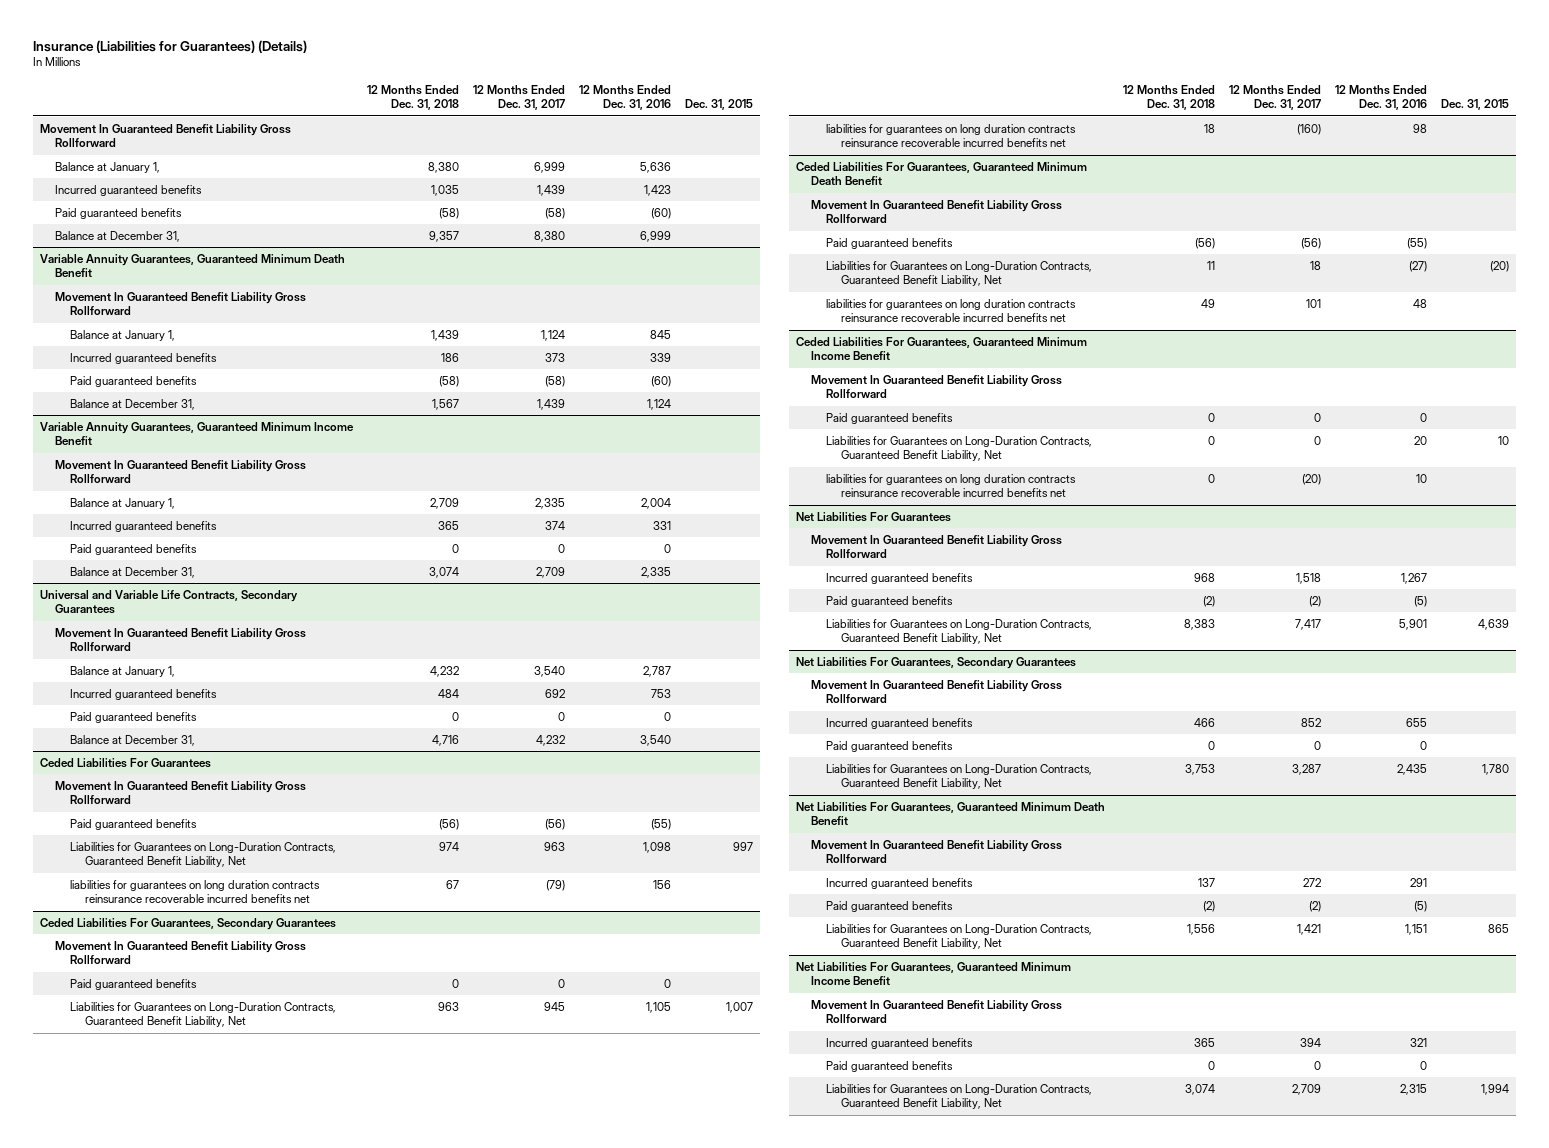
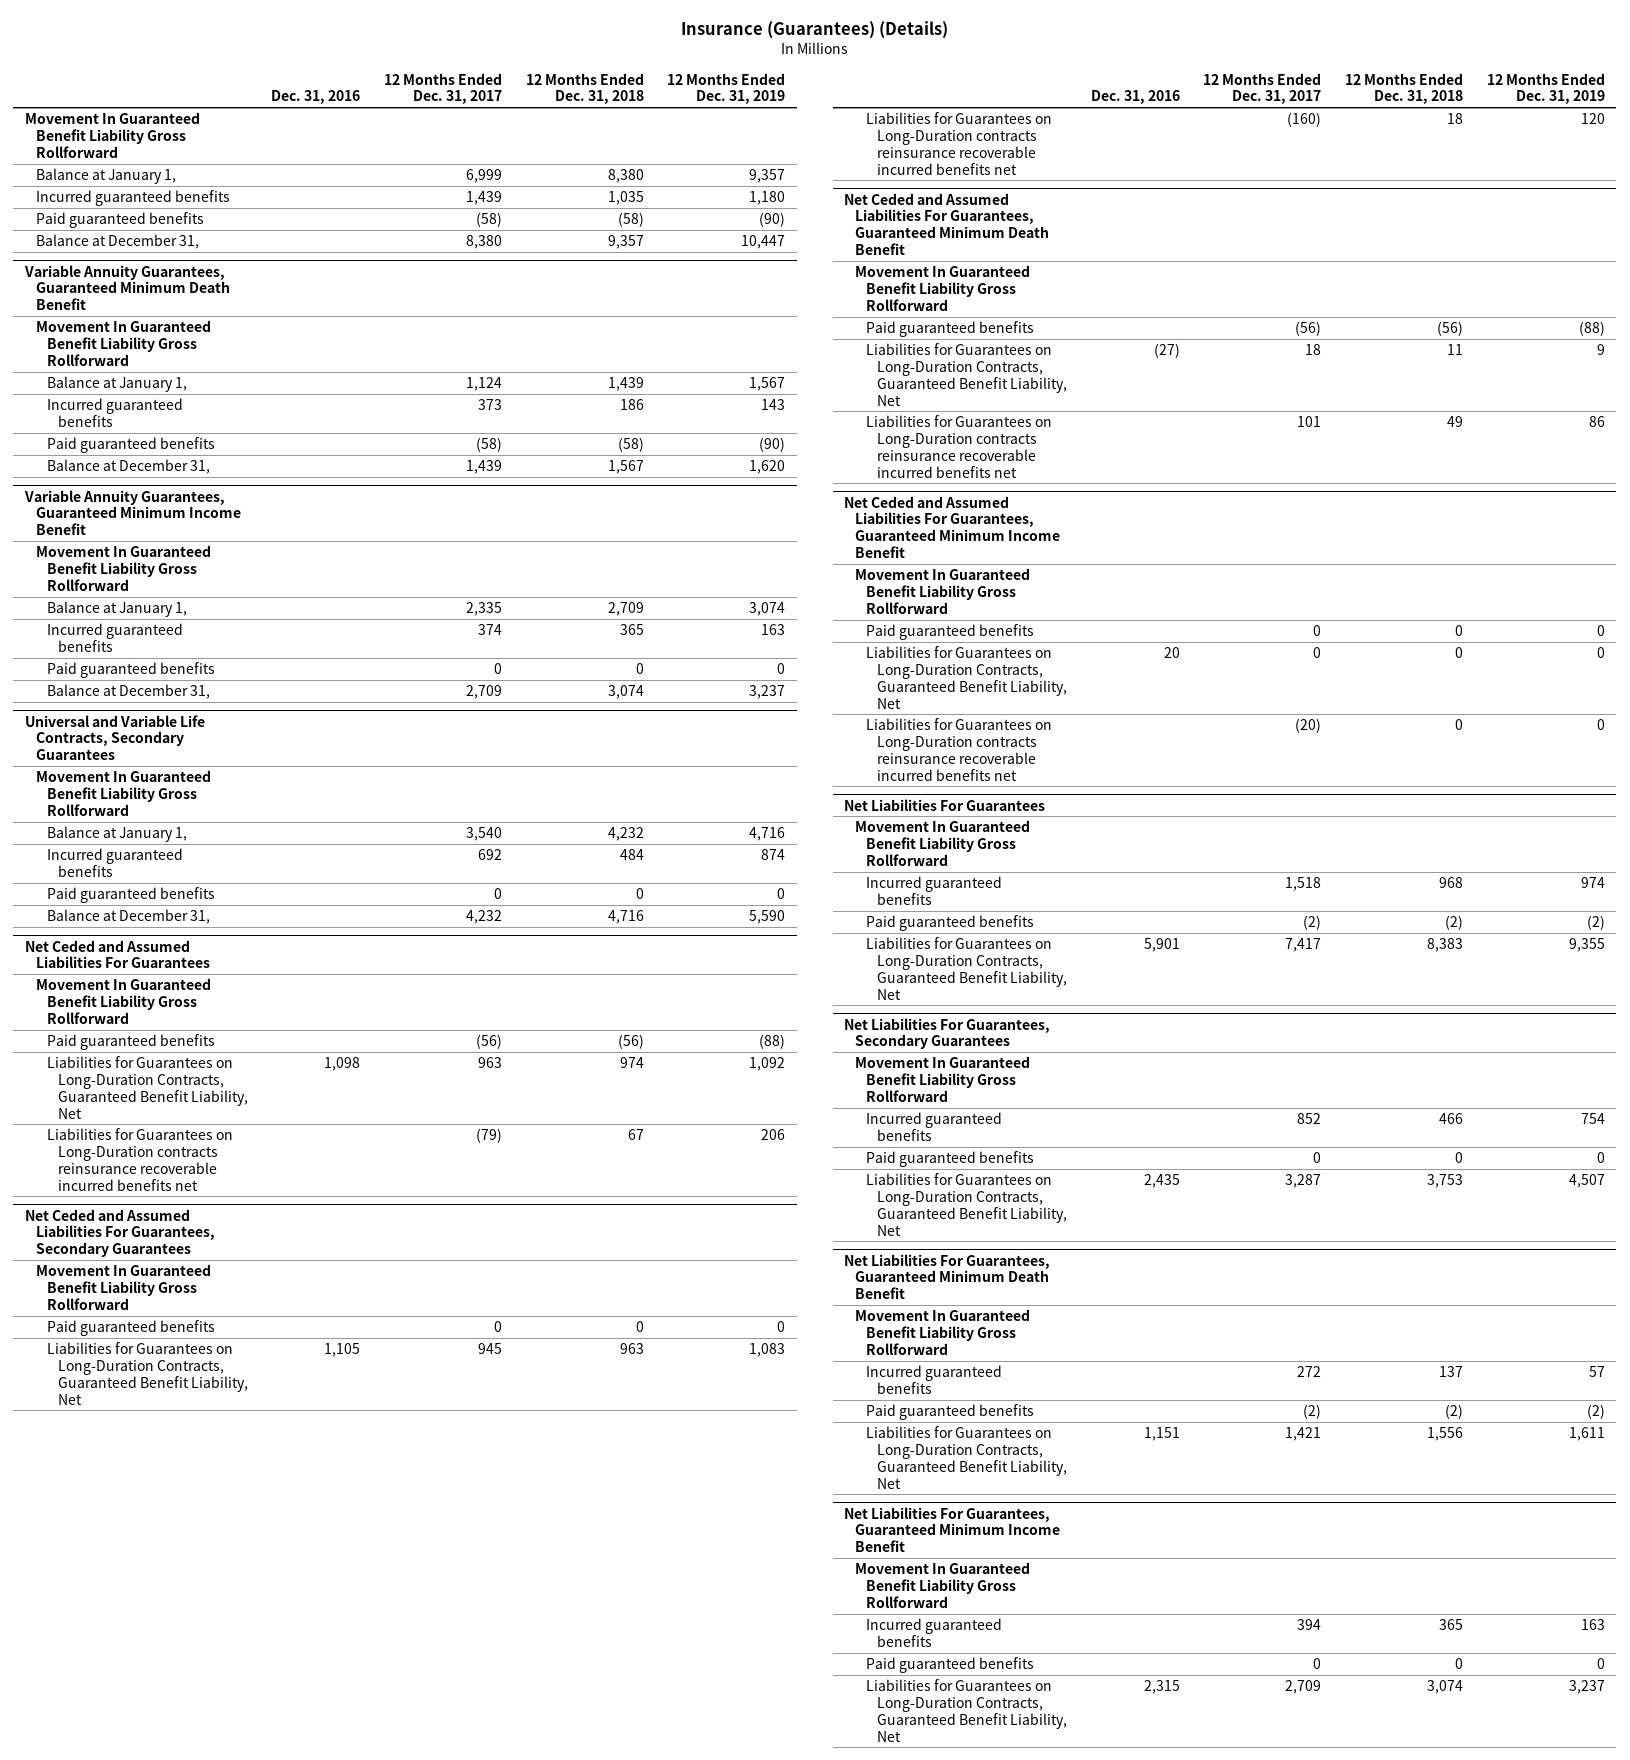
- Insurance (Liabilities for Guarantees) (Details)
+ Insurance (Guarantees) (Details)
- | 12 Months Ended Dec. 31, 2018 | 12 Months Ended Dec. 31, 2017 | 12 Months Ended Dec. 31, 2016 | Dec. 31, 2015
+ | Dec. 31, 2016 | 12 Months Ended Dec. 31, 2017 | 12 Months Ended Dec. 31, 2018 | 12 Months Ended Dec. 31, 2019
- Ceded Liabilities For Guarantees
+ Net Ceded and Assumed Liabilities For Guarantees
- liabilities for guarantees on long duration contracts reinsurance recoverable incurred benefits net | 67 | (79) | 156 |
- Ceded Liabilities For Guarantees, Secondary Guarantees
+ Liabilities for Guarantees on Long-Duration contracts reinsurance recoverable incurred benefits net | | (79) | 67 | 206
+ Net Ceded and Assumed Liabilities For Guarantees, Secondary Guarantees
- liabilities for guarantees on long duration contracts reinsurance recoverable incurred benefits net | 18 | (160) | 98 |
- Ceded Liabilities For Guarantees, Guaranteed Minimum Death Benefit
+ Liabilities for Guarantees on Long-Duration contracts reinsurance recoverable incurred benefits net | | (160) | 18 | 120
+ Net Ceded and Assumed Liabilities For Guarantees, Guaranteed Minimum Death Benefit
- liabilities for guarantees on long duration contracts reinsurance recoverable incurred benefits net | 49 | 101 | 48 |
- Ceded Liabilities For Guarantees, Guaranteed Minimum Income Benefit
+ Liabilities for Guarantees on Long-Duration contracts reinsurance recoverable incurred benefits net | | 101 | 49 | 86
+ Net Ceded and Assumed Liabilities For Guarantees, Guaranteed Minimum Income Benefit
- liabilities for guarantees on long duration contracts reinsurance recoverable incurred benefits net | 0 | (20) | 10 |
+ Liabilities for Guarantees on Long-Duration contracts reinsurance recoverable incurred benefits net | | (20) | 0 | 0

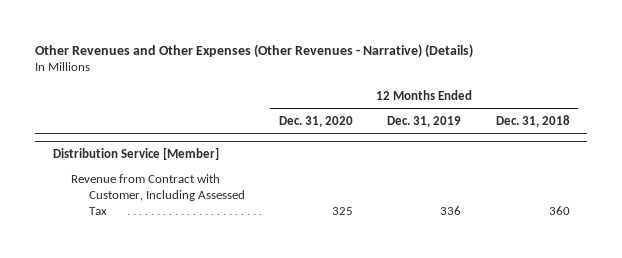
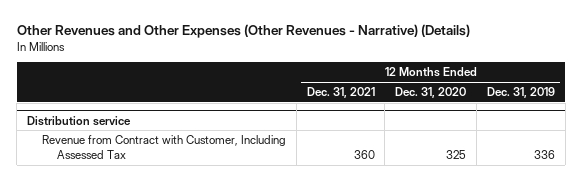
- | 12 Months Ended Dec. 31, 2020 | 12 Months Ended Dec. 31, 2019 | 12 Months Ended Dec. 31, 2018
+ | 12 Months Ended Dec. 31, 2021 | 12 Months Ended Dec. 31, 2020 | 12 Months Ended Dec. 31, 2019
- Distribution Service [Member]
+ Distribution service

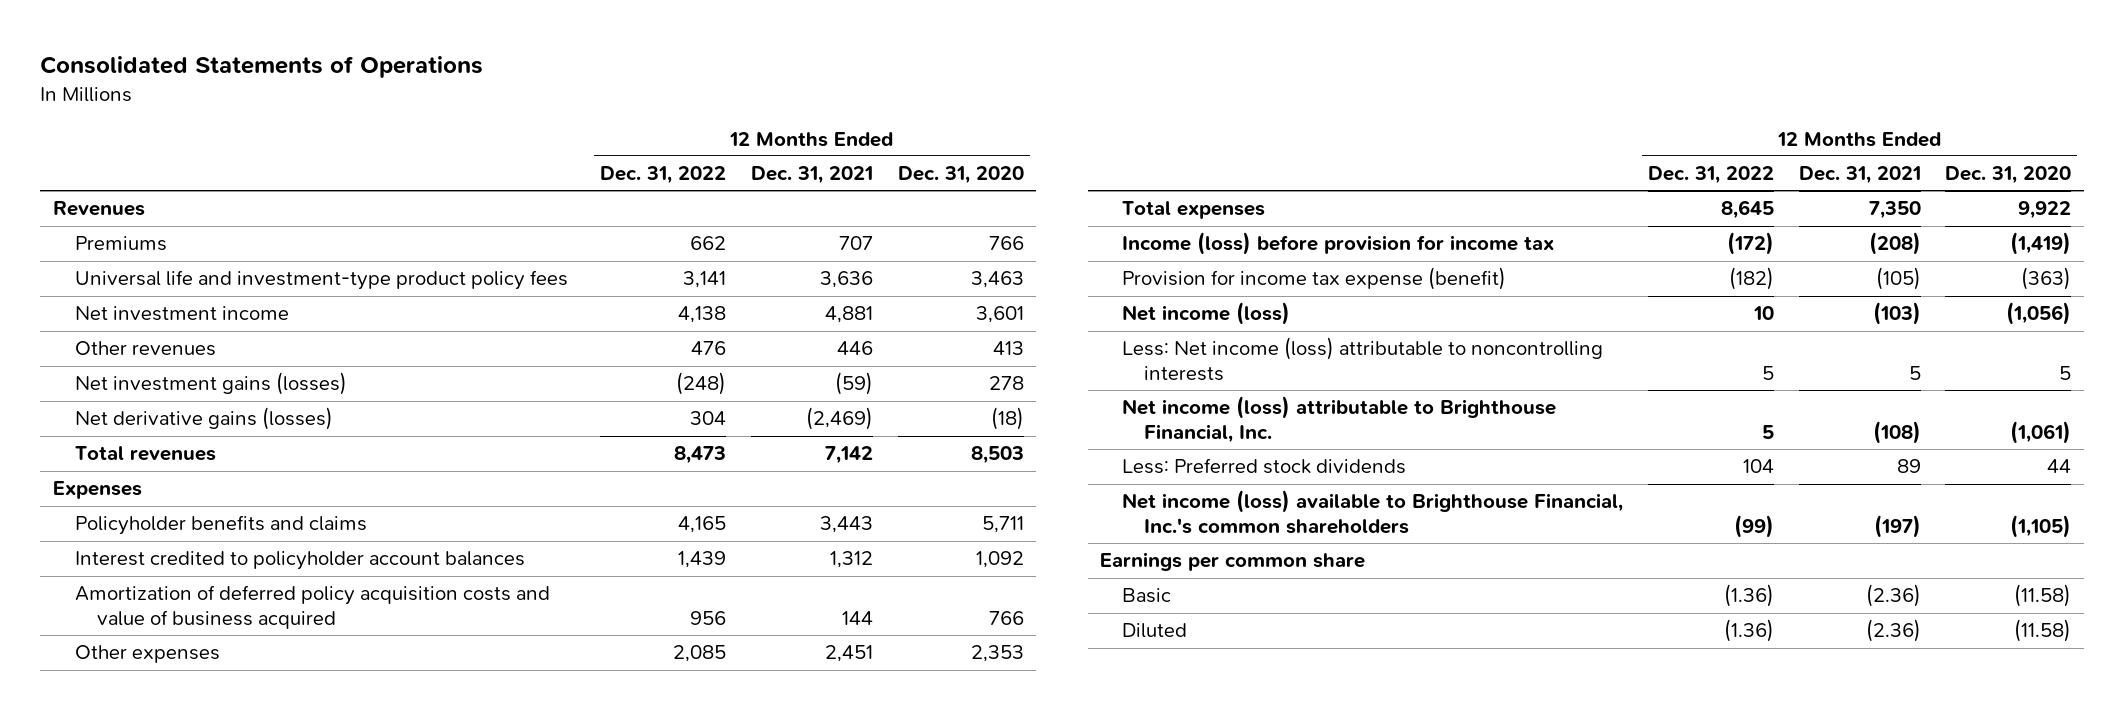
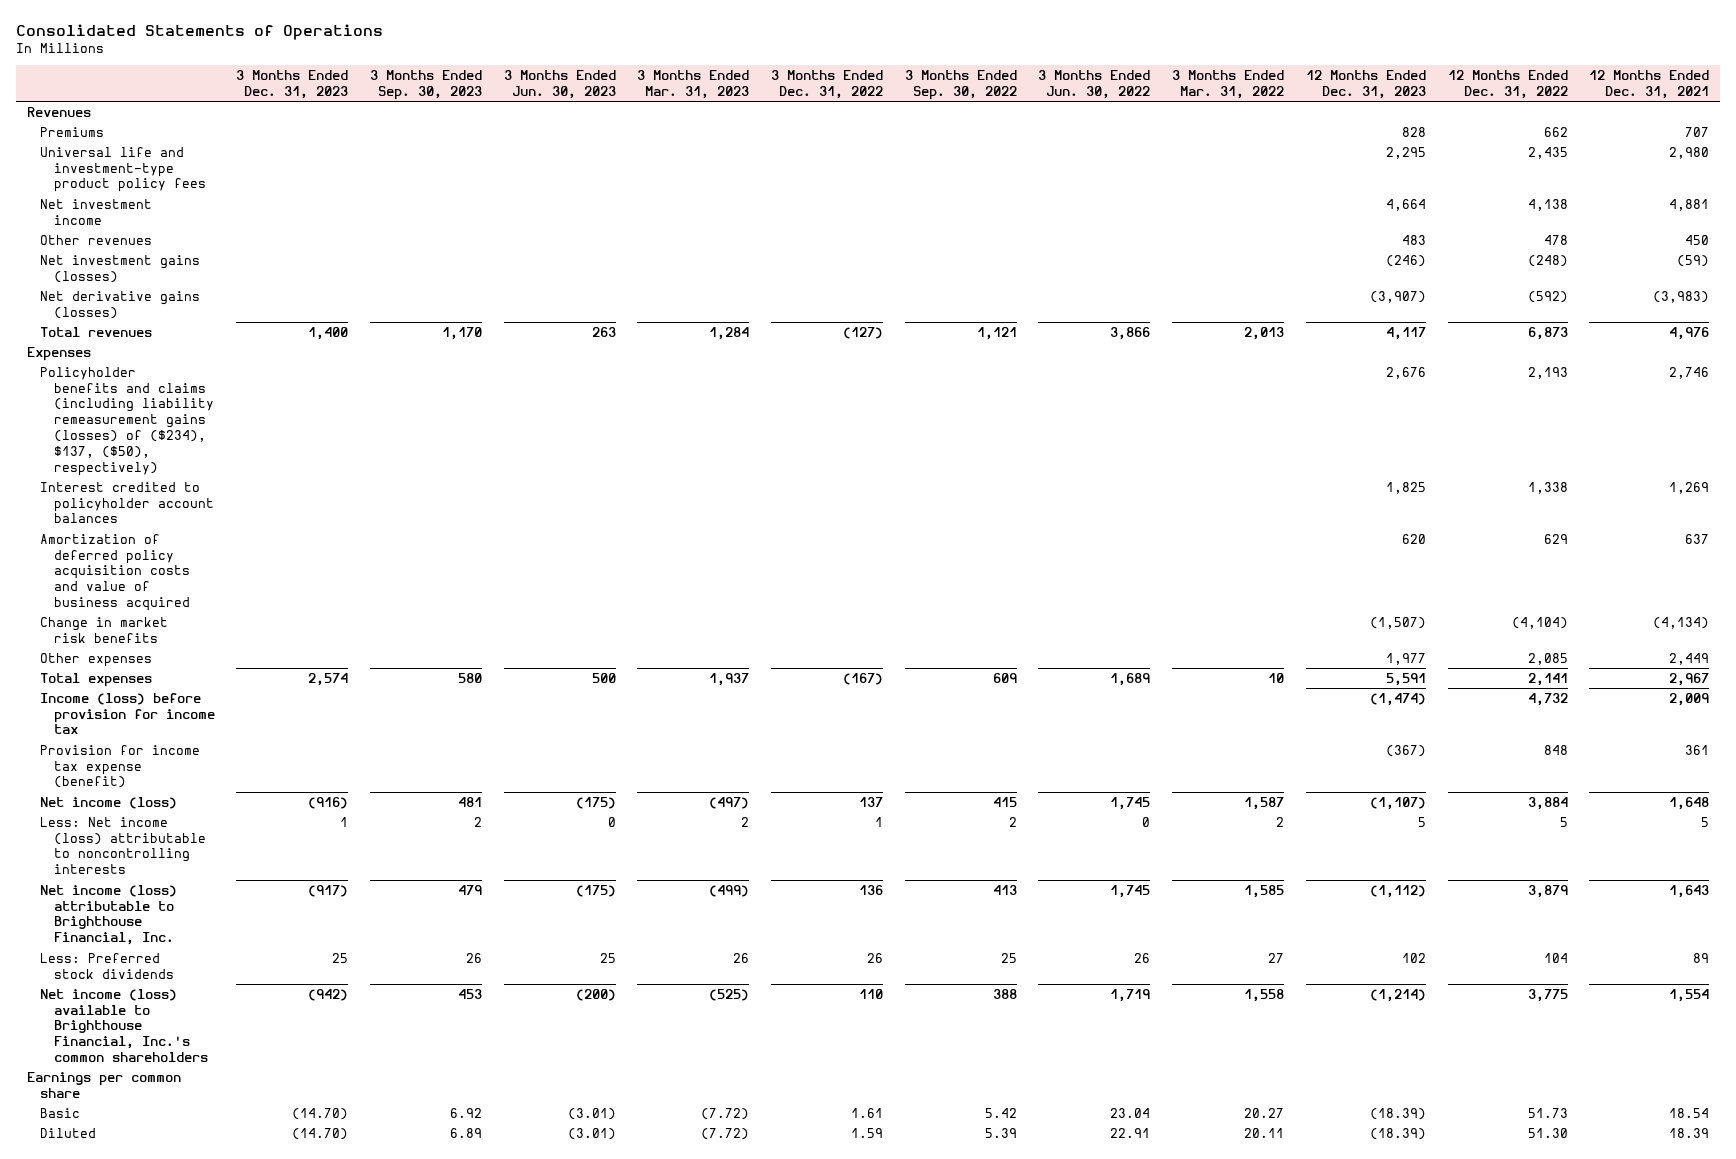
- | 12 Months Ended Dec. 31, 2022 | 12 Months Ended Dec. 31, 2021 | 12 Months Ended Dec. 31, 2020
+ | 3 Months Ended Dec. 31, 2023 | 3 Months Ended Sep. 30, 2023 | 3 Months Ended Jun. 30, 2023 | 3 Months Ended Mar. 31, 2023 | 3 Months Ended Dec. 31, 2022 | 3 Months Ended Sep. 30, 2022 | 3 Months Ended Jun. 30, 2022 | 3 Months Ended Mar. 31, 2022 | 12 Months Ended Dec. 31, 2023 | 12 Months Ended Dec. 31, 2022 | 12 Months Ended Dec. 31, 2021
- Universal life and investment-type product policy fees | 3,141 | 3,636 | 3,463
+ Universal life and investment-type product policy fees | | | | | | | | | 2,295 | 2,435 | 2,980
- Other revenues | 476 | 446 | 413
+ Other revenues | | | | | | | | | 483 | 478 | 450
- Net derivative gains (losses) | 304 | (2,469) | (18)
- Total revenues | 8,473 | 7,142 | 8,503
+ Net derivative gains (losses) | | | | | | | | | (3,907) | (592) | (3,983)
+ Total revenues | 1,400 | 1,170 | 263 | 1,284 | (127) | 1,121 | 3,866 | 2,013 | 4,117 | 6,873 | 4,976
- Policyholder benefits and claims | 4,165 | 3,443 | 5,711
- Interest credited to policyholder account balances | 1,439 | 1,312 | 1,092
- Amortization of deferred policy acquisition costs and value of business acquired | 956 | 144 | 766
- Other expenses | 2,085 | 2,451 | 2,353
- Total expenses | 8,645 | 7,350 | 9,922
- Income (loss) before provision for income tax | (172) | (208) | (1,419)
- Provision for income tax expense (benefit) | (182) | (105) | (363)
- Net income (loss) | 10 | (103) | (1,056)
+ Policyholder benefits and claims (including liability remeasurement gains (losses) of ($234), $137, ($50), respectively) | | | | | | | | | 2,676 | 2,193 | 2,746
+ Interest credited to policyholder account balances | | | | | | | | | 1,825 | 1,338 | 1,269
+ Amortization of deferred policy acquisition costs and value of business acquired | | | | | | | | | 620 | 629 | 637
+ Change in market risk benefits | | | | | | | | | (1,507) | (4,104) | (4,134)
+ Other expenses | | | | | | | | | 1,977 | 2,085 | 2,449
+ Total expenses | 2,574 | 580 | 500 | 1,937 | (167) | 609 | 1,689 | 10 | 5,591 | 2,141 | 2,967
+ Income (loss) before provision for income tax | | | | | | | | | (1,474) | 4,732 | 2,009
+ Provision for income tax expense (benefit) | | | | | | | | | (367) | 848 | 361
+ Net income (loss) | (916) | 481 | (175) | (497) | 137 | 415 | 1,745 | 1,587 | (1,107) | 3,884 | 1,648
- Net income (loss) attributable to Brighthouse Financial, Inc. | 5 | (108) | (1,061)
+ Net income (loss) attributable to Brighthouse Financial, Inc. | (917) | 479 | (175) | (499) | 136 | 413 | 1,745 | 1,585 | (1,112) | 3,879 | 1,643
- Net income (loss) available to Brighthouse Financial, Inc.'s common shareholders | (99) | (197) | (1,105)
+ Net income (loss) available to Brighthouse Financial, Inc.'s common shareholders | (942) | 453 | (200) | (525) | 110 | 388 | 1,719 | 1,558 | (1,214) | 3,775 | 1,554
- Basic | (1.36) | (2.36) | (11.58)
- Diluted | (1.36) | (2.36) | (11.58)
+ Basic | (14.70) | 6.92 | (3.01) | (7.72) | 1.61 | 5.42 | 23.04 | 20.27 | (18.39) | 51.73 | 18.54
+ Diluted | (14.70) | 6.89 | (3.01) | (7.72) | 1.59 | 5.39 | 22.91 | 20.11 | (18.39) | 51.30 | 18.39

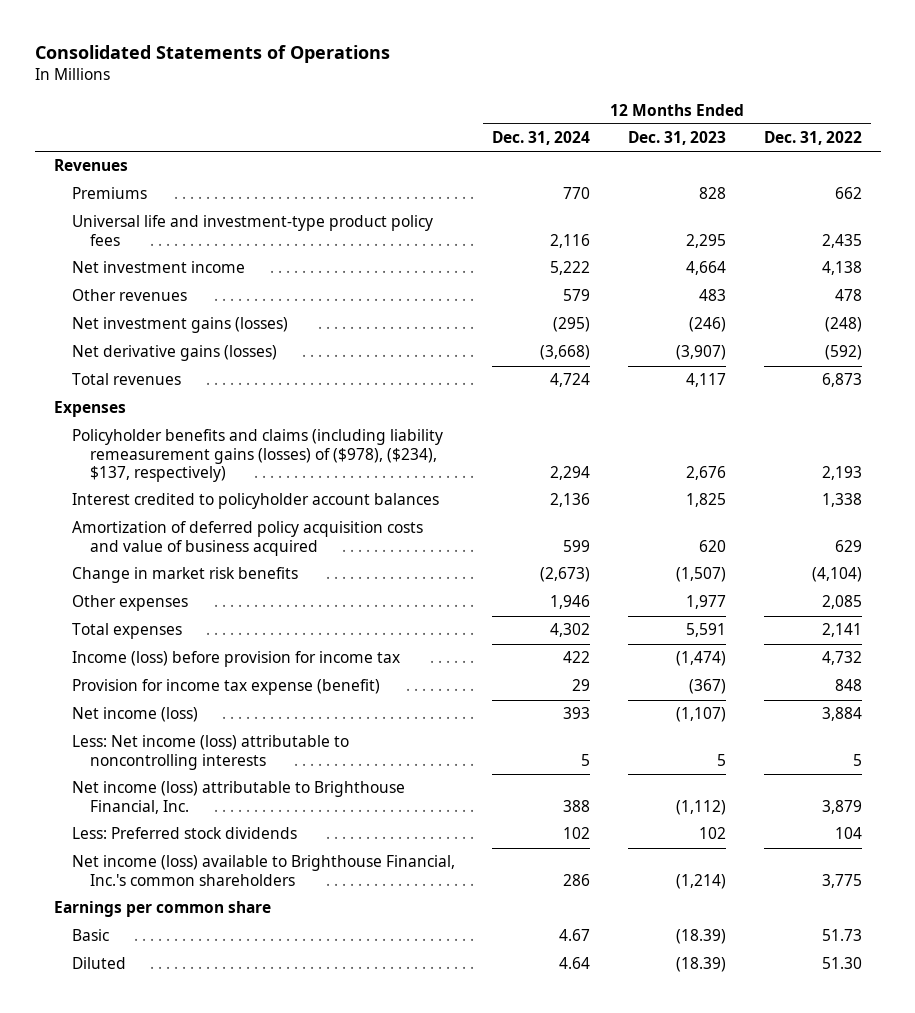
- | 3 Months Ended Dec. 31, 2023 | 3 Months Ended Sep. 30, 2023 | 3 Months Ended Jun. 30, 2023 | 3 Months Ended Mar. 31, 2023 | 3 Months Ended Dec. 31, 2022 | 3 Months Ended Sep. 30, 2022 | 3 Months Ended Jun. 30, 2022 | 3 Months Ended Mar. 31, 2022 | 12 Months Ended Dec. 31, 2023 | 12 Months Ended Dec. 31, 2022 | 12 Months Ended Dec. 31, 2021
+ | 12 Months Ended Dec. 31, 2024 | 12 Months Ended Dec. 31, 2023 | 12 Months Ended Dec. 31, 2022
- Policyholder benefits and claims (including liability remeasurement gains (losses) of ($234), $137, ($50), respectively) | | | | | | | | | 2,676 | 2,193 | 2,746
+ Policyholder benefits and claims (including liability remeasurement gains (losses) of ($978), ($234), $137, respectively) | 2,294 | 2,676 | 2,193

